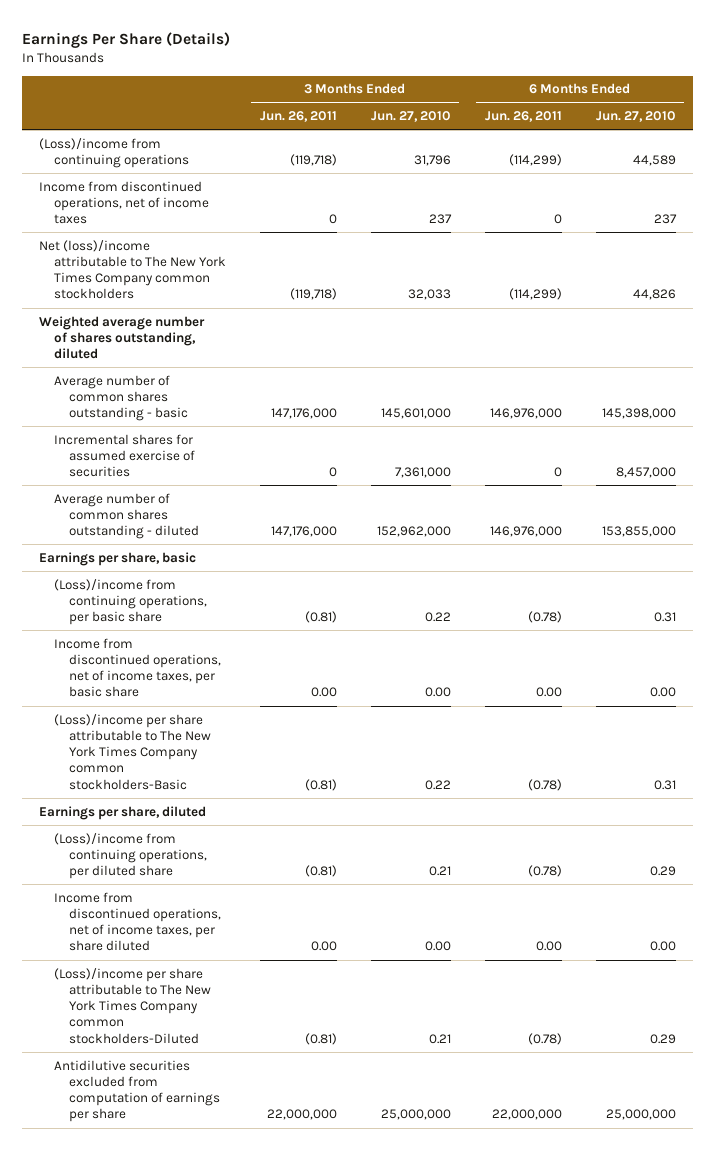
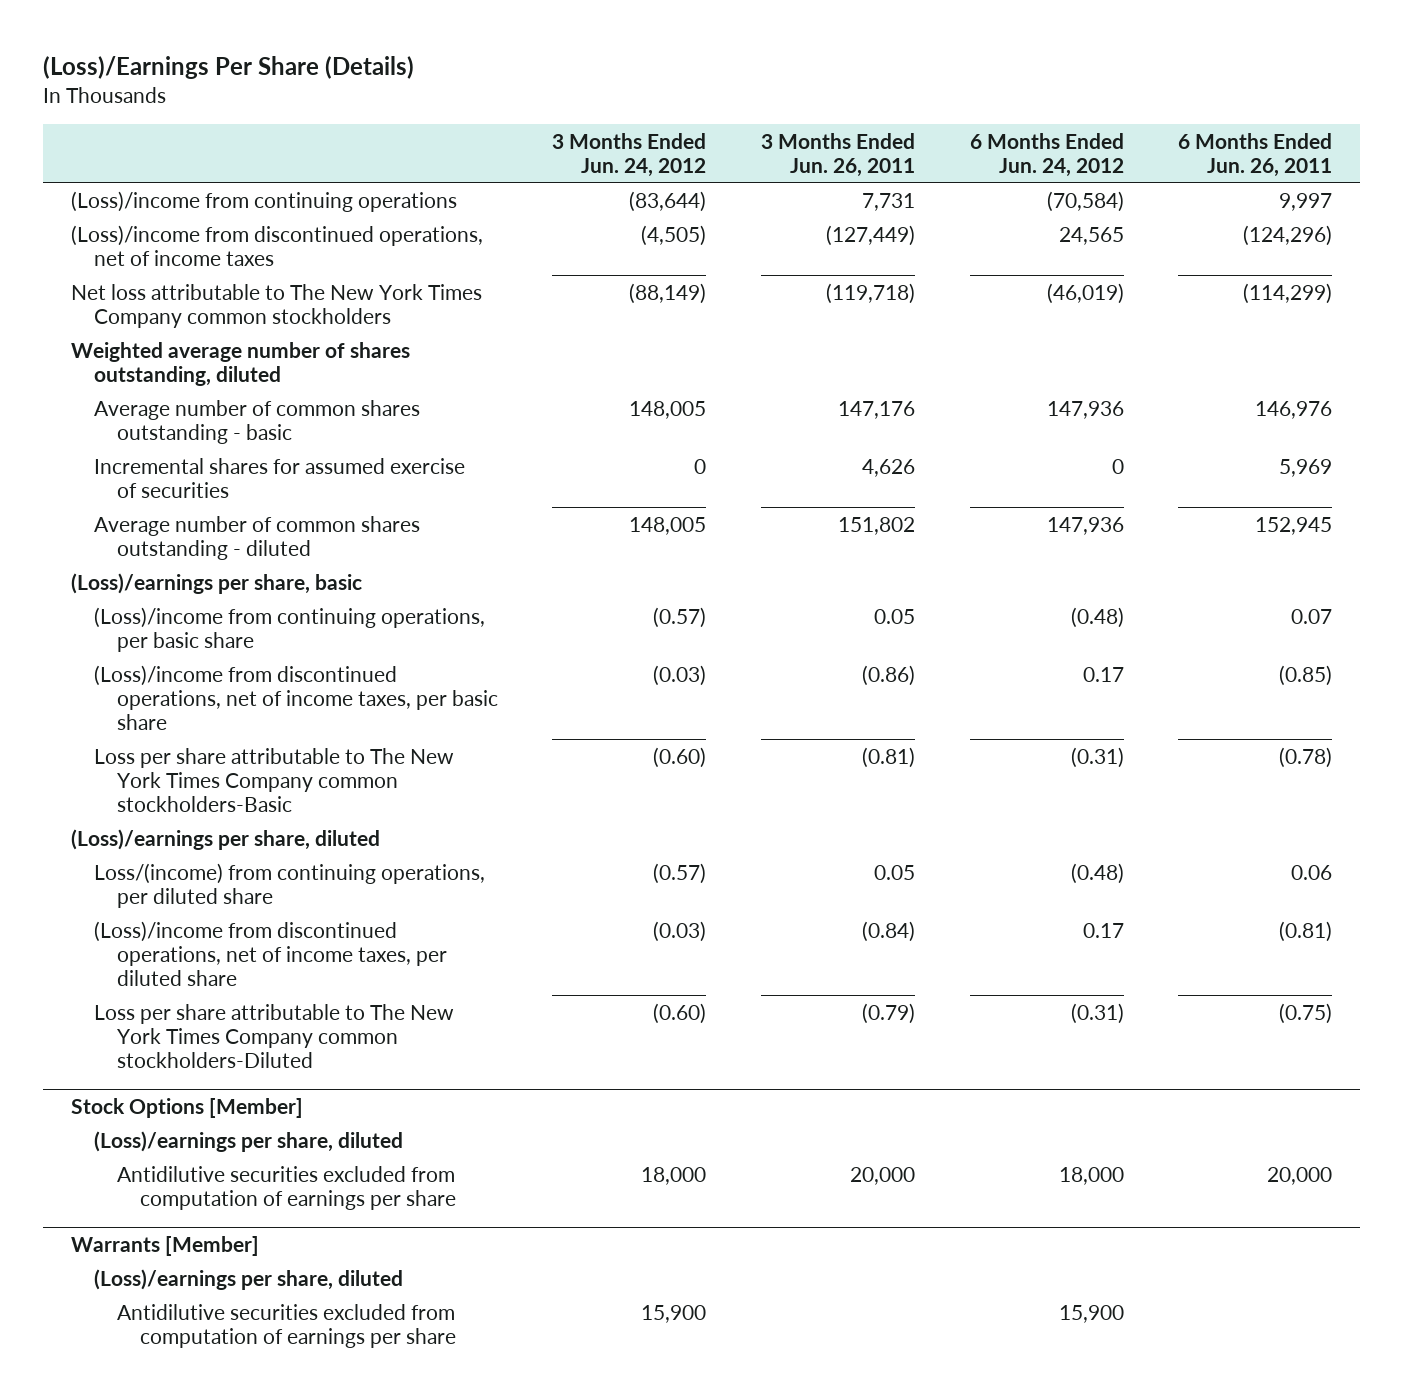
- Earnings Per Share (Details)
+ (Loss)/Earnings Per Share (Details)
- | 3 Months Ended Jun. 26, 2011 | 3 Months Ended Jun. 27, 2010 | 6 Months Ended Jun. 26, 2011 | 6 Months Ended Jun. 27, 2010
+ | 3 Months Ended Jun. 24, 2012 | 3 Months Ended Jun. 26, 2011 | 6 Months Ended Jun. 24, 2012 | 6 Months Ended Jun. 26, 2011
- (Loss)/income from continuing operations | (119,718) | 31,796 | (114,299) | 44,589
- Income from discontinued operations, net of income taxes | 0 | 237 | 0 | 237
- Net (loss)/income attributable to The New York Times Company common stockholders | (119,718) | 32,033 | (114,299) | 44,826
+ (Loss)/income from continuing operations | (83,644) | 7,731 | (70,584) | 9,997
+ (Loss)/income from discontinued operations, net of income taxes | (4,505) | (127,449) | 24,565 | (124,296)
+ Net loss attributable to The New York Times Company common stockholders | (88,149) | (119,718) | (46,019) | (114,299)
- Average number of common shares outstanding - basic | 147,176,000 | 145,601,000 | 146,976,000 | 145,398,000
- Incremental shares for assumed exercise of securities | 0 | 7,361,000 | 0 | 8,457,000
- Average number of common shares outstanding - diluted | 147,176,000 | 152,962,000 | 146,976,000 | 153,855,000
- Earnings per share, basic
- (Loss)/income from continuing operations, per basic share | (0.81) | 0.22 | (0.78) | 0.31
- Income from discontinued operations, net of income taxes, per basic share | 0.00 | 0.00 | 0.00 | 0.00
- (Loss)/income per share attributable to The New York Times Company common stockholders-Basic | (0.81) | 0.22 | (0.78) | 0.31
- Earnings per share, diluted
- (Loss)/income from continuing operations, per diluted share | (0.81) | 0.21 | (0.78) | 0.29
- Income from discontinued operations, net of income taxes, per share diluted | 0.00 | 0.00 | 0.00 | 0.00
- (Loss)/income per share attributable to The New York Times Company common stockholders-Diluted | (0.81) | 0.21 | (0.78) | 0.29
- Antidilutive securities excluded from computation of earnings per share | 22,000,000 | 25,000,000 | 22,000,000 | 25,000,000
+ Average number of common shares outstanding - basic | 148,005 | 147,176 | 147,936 | 146,976
+ Incremental shares for assumed exercise of securities | 0 | 4,626 | 0 | 5,969
+ Average number of common shares outstanding - diluted | 148,005 | 151,802 | 147,936 | 152,945
+ (Loss)/earnings per share, basic
+ (Loss)/income from continuing operations, per basic share | (0.57) | 0.05 | (0.48) | 0.07
+ (Loss)/income from discontinued operations, net of income taxes, per basic share | (0.03) | (0.86) | 0.17 | (0.85)
+ Loss per share attributable to The New York Times Company common stockholders-Basic | (0.60) | (0.81) | (0.31) | (0.78)
+ (Loss)/earnings per share, diluted
+ Loss/(income) from continuing operations, per diluted share | (0.57) | 0.05 | (0.48) | 0.06
+ (Loss)/income from discontinued operations, net of income taxes, per diluted share | (0.03) | (0.84) | 0.17 | (0.81)
+ Loss per share attributable to The New York Times Company common stockholders-Diluted | (0.60) | (0.79) | (0.31) | (0.75)
+ Stock Options [Member]
+ (Loss)/earnings per share, diluted
+ Antidilutive securities excluded from computation of earnings per share | 18,000 | 20,000 | 18,000 | 20,000
+ Warrants [Member]
+ (Loss)/earnings per share, diluted
+ Antidilutive securities excluded from computation of earnings per share | 15,900 | | 15,900 |

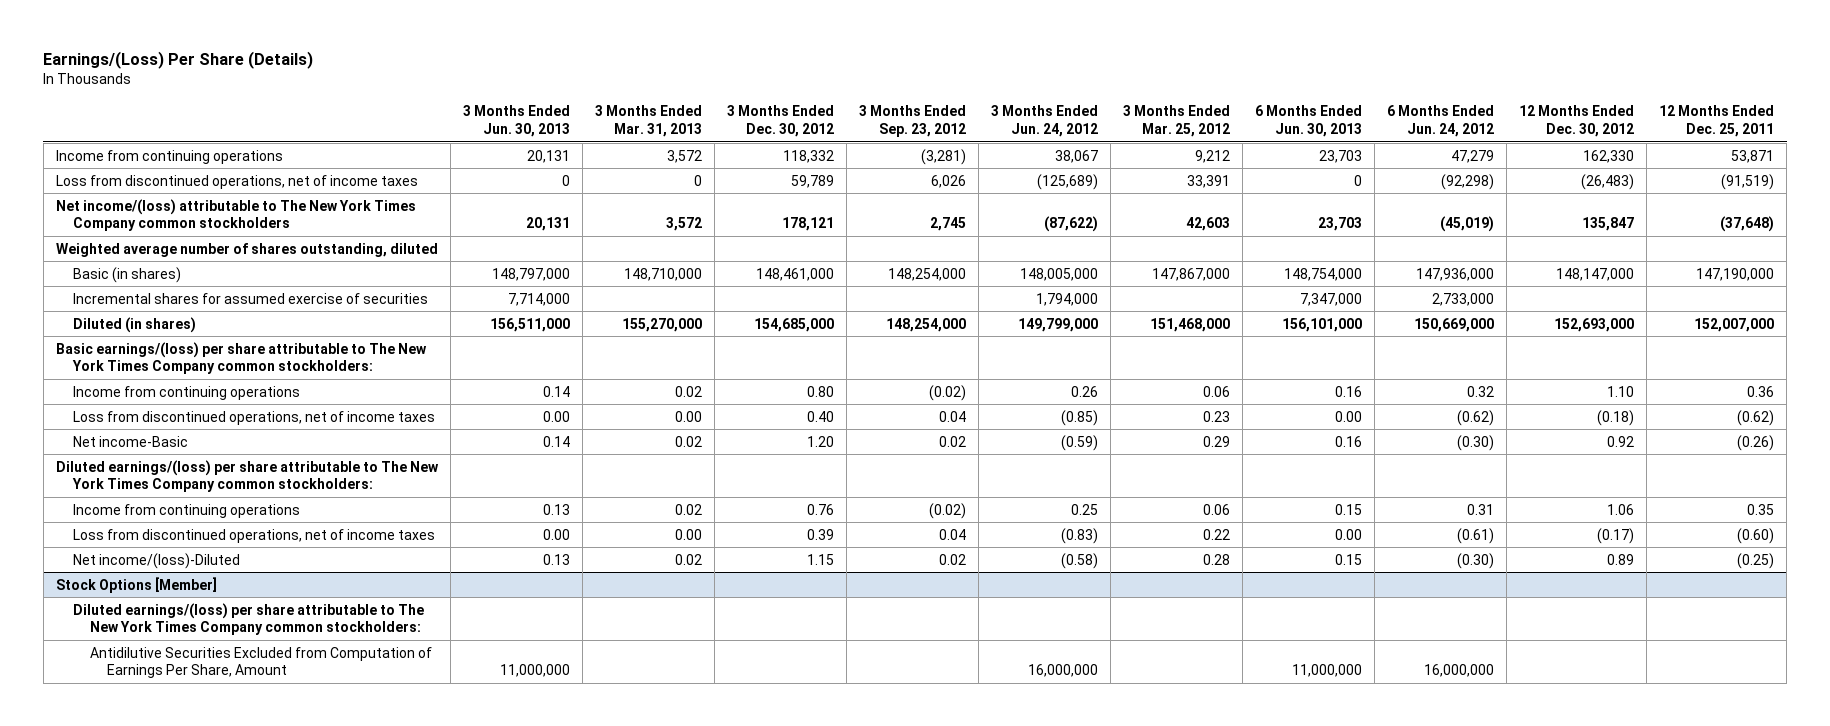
- (Loss)/Earnings Per Share (Details)
+ Earnings/(Loss) Per Share (Details)
- | 3 Months Ended Jun. 24, 2012 | 3 Months Ended Jun. 26, 2011 | 6 Months Ended Jun. 24, 2012 | 6 Months Ended Jun. 26, 2011
+ | 3 Months Ended Jun. 30, 2013 | 3 Months Ended Mar. 31, 2013 | 3 Months Ended Dec. 30, 2012 | 3 Months Ended Sep. 23, 2012 | 3 Months Ended Jun. 24, 2012 | 3 Months Ended Mar. 25, 2012 | 6 Months Ended Jun. 30, 2013 | 6 Months Ended Jun. 24, 2012 | 12 Months Ended Dec. 30, 2012 | 12 Months Ended Dec. 25, 2011
- (Loss)/income from continuing operations | (83,644) | 7,731 | (70,584) | 9,997
- (Loss)/income from discontinued operations, net of income taxes | (4,505) | (127,449) | 24,565 | (124,296)
- Net loss attributable to The New York Times Company common stockholders | (88,149) | (119,718) | (46,019) | (114,299)
+ Income from continuing operations | 20,131 | 3,572 | 118,332 | (3,281) | 38,067 | 9,212 | 23,703 | 47,279 | 162,330 | 53,871
+ Loss from discontinued operations, net of income taxes | 0 | 0 | 59,789 | 6,026 | (125,689) | 33,391 | 0 | (92,298) | (26,483) | (91,519)
+ Net income/(loss) attributable to The New York Times Company common stockholders | 20,131 | 3,572 | 178,121 | 2,745 | (87,622) | 42,603 | 23,703 | (45,019) | 135,847 | (37,648)
- Average number of common shares outstanding - basic | 148,005 | 147,176 | 147,936 | 146,976
- Incremental shares for assumed exercise of securities | 0 | 4,626 | 0 | 5,969
- Average number of common shares outstanding - diluted | 148,005 | 151,802 | 147,936 | 152,945
- (Loss)/earnings per share, basic
- (Loss)/income from continuing operations, per basic share | (0.57) | 0.05 | (0.48) | 0.07
- (Loss)/income from discontinued operations, net of income taxes, per basic share | (0.03) | (0.86) | 0.17 | (0.85)
- Loss per share attributable to The New York Times Company common stockholders-Basic | (0.60) | (0.81) | (0.31) | (0.78)
- (Loss)/earnings per share, diluted
- Loss/(income) from continuing operations, per diluted share | (0.57) | 0.05 | (0.48) | 0.06
- (Loss)/income from discontinued operations, net of income taxes, per diluted share | (0.03) | (0.84) | 0.17 | (0.81)
- Loss per share attributable to The New York Times Company common stockholders-Diluted | (0.60) | (0.79) | (0.31) | (0.75)
+ Basic (in shares) | 148,797,000 | 148,710,000 | 148,461,000 | 148,254,000 | 148,005,000 | 147,867,000 | 148,754,000 | 147,936,000 | 148,147,000 | 147,190,000
+ Incremental shares for assumed exercise of securities | 7,714,000 | | | | 1,794,000 | | 7,347,000 | 2,733,000 | |
+ Diluted (in shares) | 156,511,000 | 155,270,000 | 154,685,000 | 148,254,000 | 149,799,000 | 151,468,000 | 156,101,000 | 150,669,000 | 152,693,000 | 152,007,000
+ Basic earnings/(loss) per share attributable to The New York Times Company common stockholders:
+ Income from continuing operations | 0.14 | 0.02 | 0.80 | (0.02) | 0.26 | 0.06 | 0.16 | 0.32 | 1.10 | 0.36
+ Loss from discontinued operations, net of income taxes | 0.00 | 0.00 | 0.40 | 0.04 | (0.85) | 0.23 | 0.00 | (0.62) | (0.18) | (0.62)
+ Net income-Basic | 0.14 | 0.02 | 1.20 | 0.02 | (0.59) | 0.29 | 0.16 | (0.30) | 0.92 | (0.26)
+ Diluted earnings/(loss) per share attributable to The New York Times Company common stockholders:
+ Income from continuing operations | 0.13 | 0.02 | 0.76 | (0.02) | 0.25 | 0.06 | 0.15 | 0.31 | 1.06 | 0.35
+ Loss from discontinued operations, net of income taxes | 0.00 | 0.00 | 0.39 | 0.04 | (0.83) | 0.22 | 0.00 | (0.61) | (0.17) | (0.60)
+ Net income/(loss)-Diluted | 0.13 | 0.02 | 1.15 | 0.02 | (0.58) | 0.28 | 0.15 | (0.30) | 0.89 | (0.25)
@ Stock Options [Member]
- (Loss)/earnings per share, diluted
- Antidilutive securities excluded from computation of earnings per share | 18,000 | 20,000 | 18,000 | 20,000
- Warrants [Member]
- (Loss)/earnings per share, diluted
- Antidilutive securities excluded from computation of earnings per share | 15,900 | | 15,900 |
@ Stock Options [Member]
+ Diluted earnings/(loss) per share attributable to The New York Times Company common stockholders:
+ Antidilutive Securities Excluded from Computation of Earnings Per Share, Amount | 11,000,000 | | | | 16,000,000 | | 11,000,000 | 16,000,000 | |

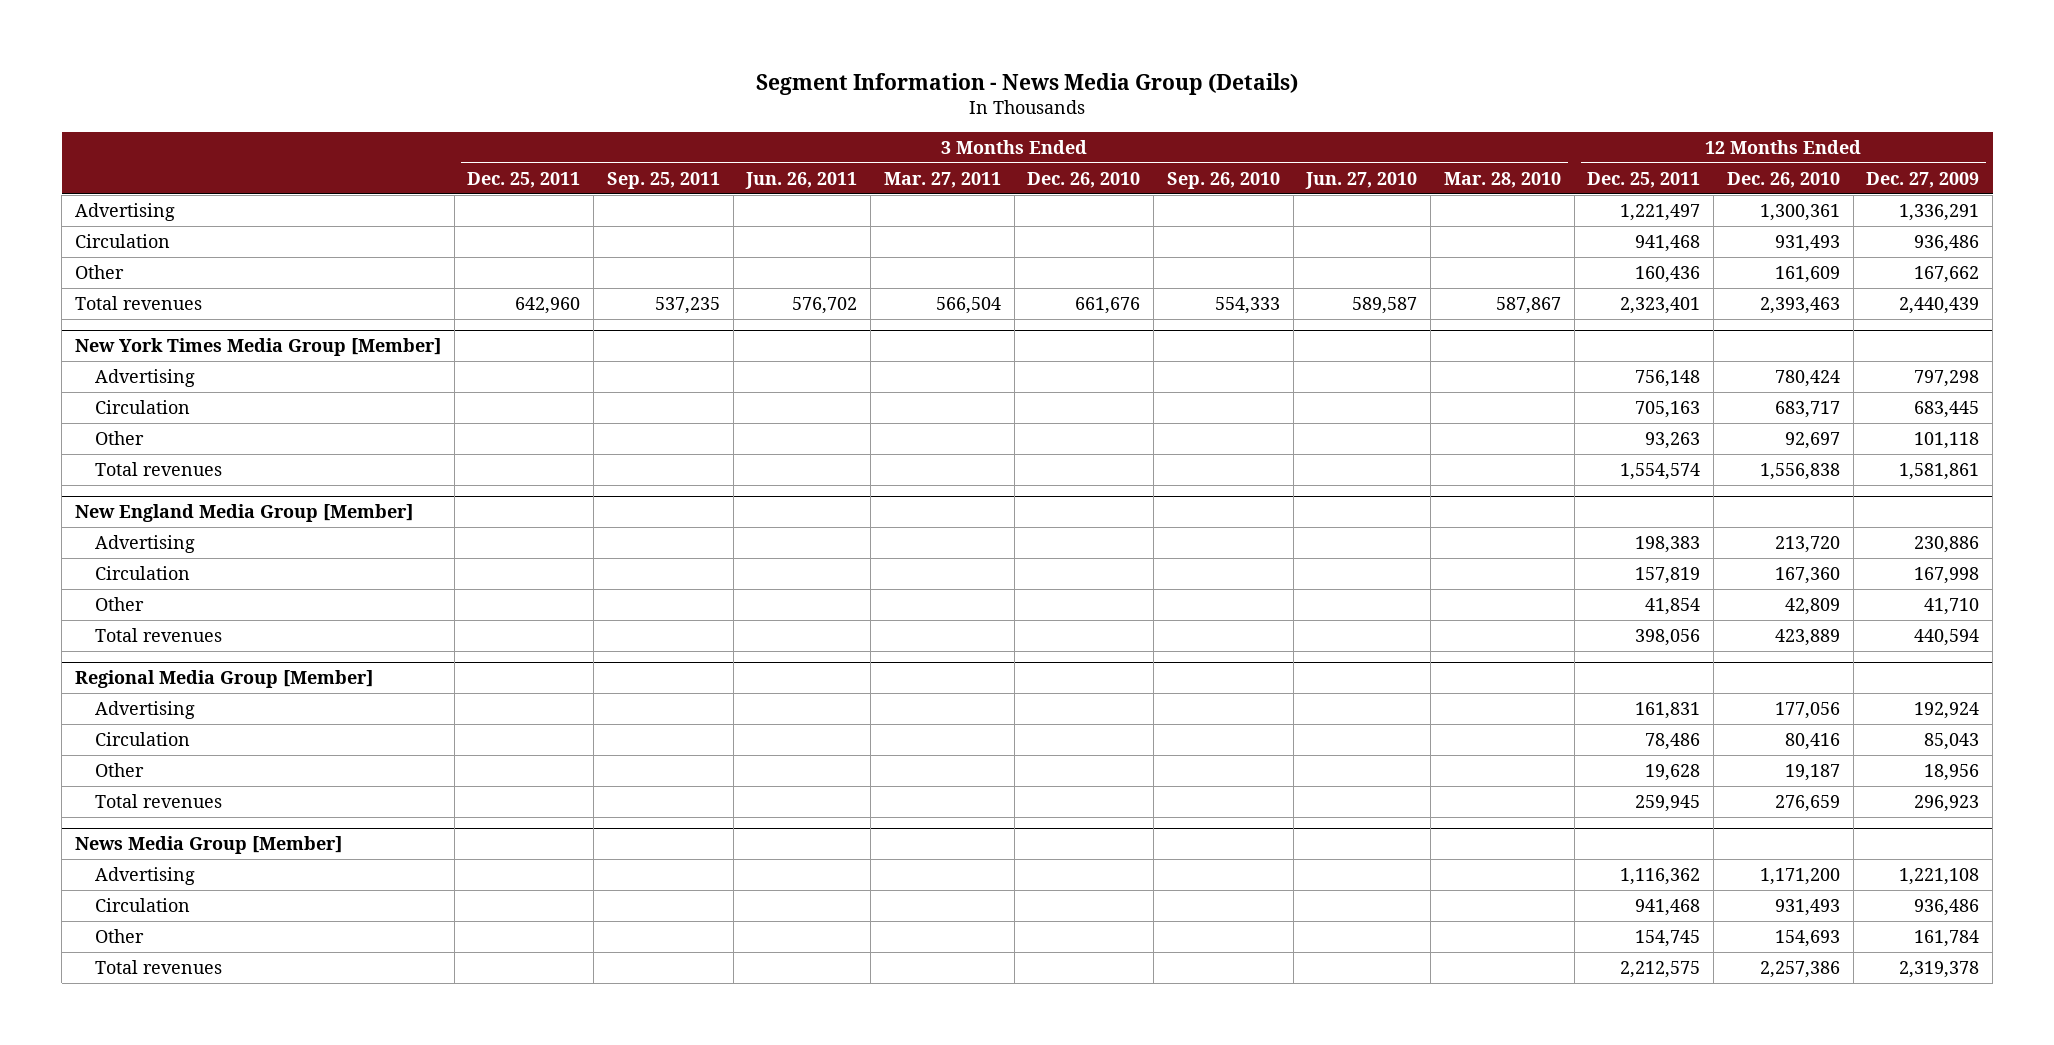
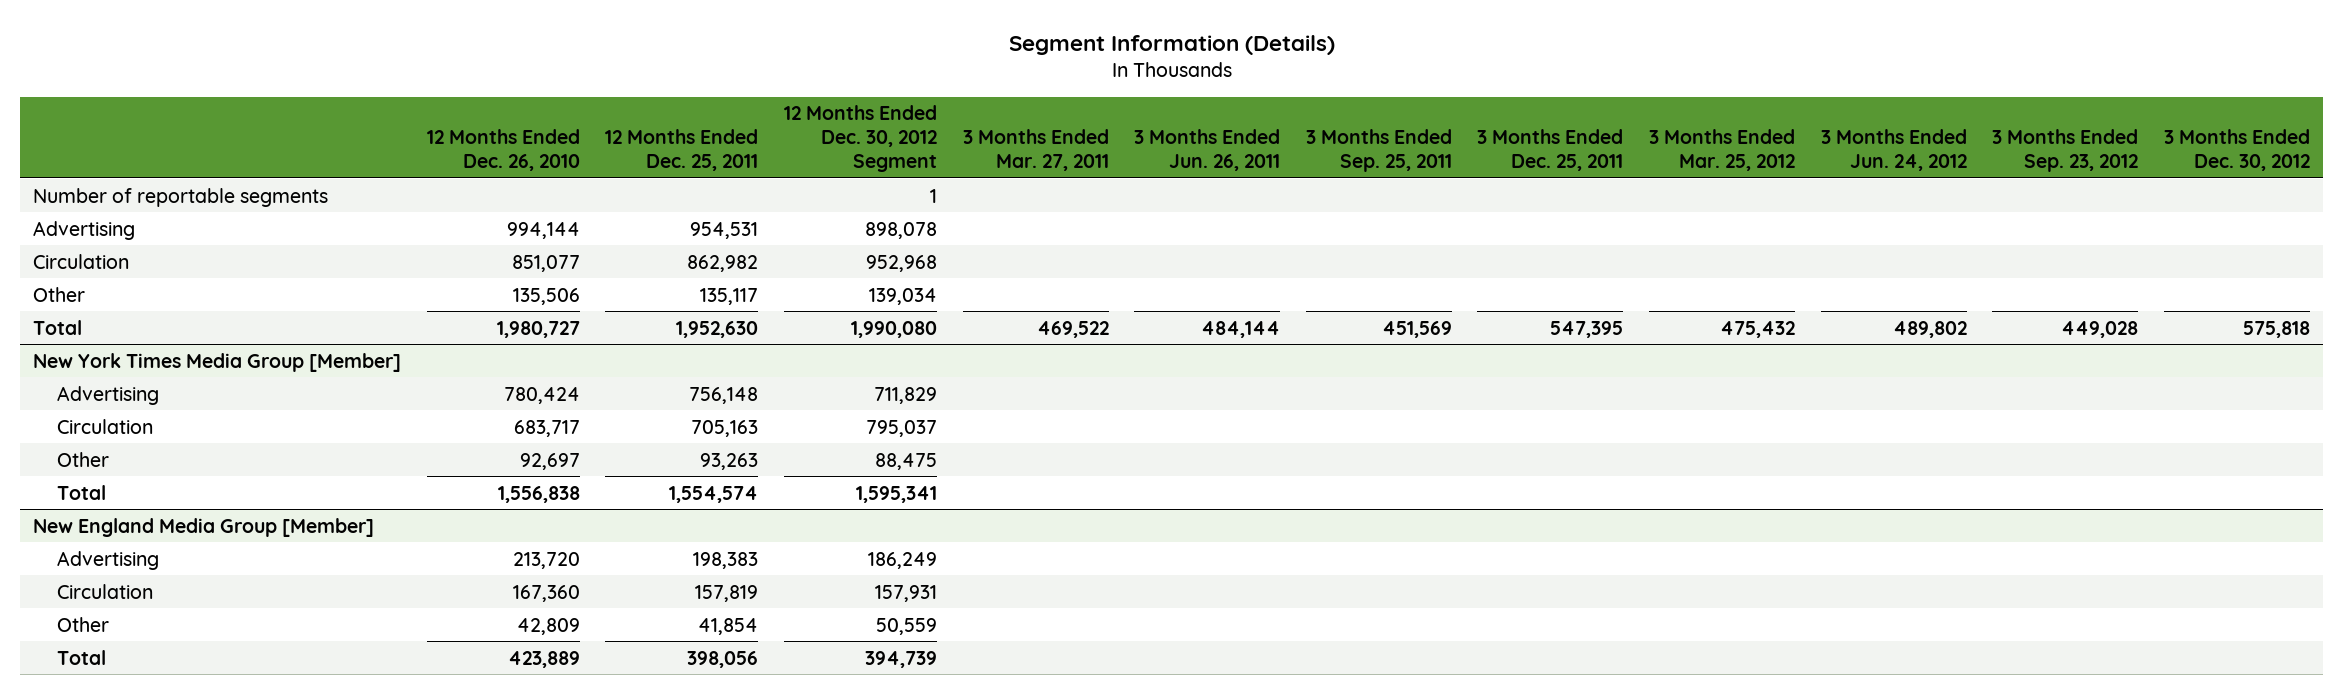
- Segment Information - News Media Group (Details)
+ Segment Information (Details)
- | 3 Months Ended Dec. 25, 2011 | 3 Months Ended Sep. 25, 2011 | 3 Months Ended Jun. 26, 2011 | 3 Months Ended Mar. 27, 2011 | 3 Months Ended Dec. 26, 2010 | 3 Months Ended Sep. 26, 2010 | 3 Months Ended Jun. 27, 2010 | 3 Months Ended Mar. 28, 2010 | 12 Months Ended Dec. 25, 2011 | 12 Months Ended Dec. 26, 2010 | 12 Months Ended Dec. 27, 2009
+ | 12 Months Ended Dec. 26, 2010 | 12 Months Ended Dec. 25, 2011 | 12 Months Ended Dec. 30, 2012 Segment | 3 Months Ended Mar. 27, 2011 | 3 Months Ended Jun. 26, 2011 | 3 Months Ended Sep. 25, 2011 | 3 Months Ended Dec. 25, 2011 | 3 Months Ended Mar. 25, 2012 | 3 Months Ended Jun. 24, 2012 | 3 Months Ended Sep. 23, 2012 | 3 Months Ended Dec. 30, 2012
- Advertising | | | | | | | | | 1,221,497 | 1,300,361 | 1,336,291
- Circulation | | | | | | | | | 941,468 | 931,493 | 936,486
- Other | | | | | | | | | 160,436 | 161,609 | 167,662
- Total revenues | 642,960 | 537,235 | 576,702 | 566,504 | 661,676 | 554,333 | 589,587 | 587,867 | 2,323,401 | 2,393,463 | 2,440,439
+ Number of reportable segments | | | 1 | | | | | | | |
+ Advertising | 994,144 | 954,531 | 898,078 | | | | | | | |
+ Circulation | 851,077 | 862,982 | 952,968 | | | | | | | |
+ Other | 135,506 | 135,117 | 139,034 | | | | | | | |
+ Total | 1,980,727 | 1,952,630 | 1,990,080 | 469,522 | 484,144 | 451,569 | 547,395 | 475,432 | 489,802 | 449,028 | 575,818
@ New York Times Media Group [Member]
- Total revenues | | | | | | | | | 1,554,574 | 1,556,838 | 1,581,861
+ Total | 1,556,838 | 1,554,574 | 1,595,341 | | | | | | | |
@ New England Media Group [Member]
- Total revenues | | | | | | | | | 398,056 | 423,889 | 440,594
- Regional Media Group [Member]
- Advertising | | | | | | | | | 161,831 | 177,056 | 192,924
- Circulation | | | | | | | | | 78,486 | 80,416 | 85,043
- Other | | | | | | | | | 19,628 | 19,187 | 18,956
- Total revenues | | | | | | | | | 259,945 | 276,659 | 296,923
- News Media Group [Member]
- Advertising | | | | | | | | | 1,116,362 | 1,171,200 | 1,221,108
- Circulation | | | | | | | | | 941,468 | 931,493 | 936,486
- Other | | | | | | | | | 154,745 | 154,693 | 161,784
- Total revenues | | | | | | | | | 2,212,575 | 2,257,386 | 2,319,378
@ New England Media Group [Member]
+ Total | 423,889 | 398,056 | 394,739 | | | | | | | |

